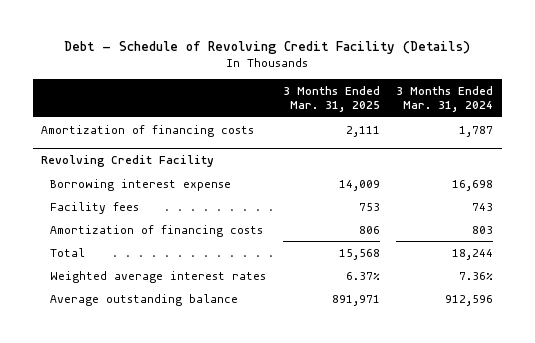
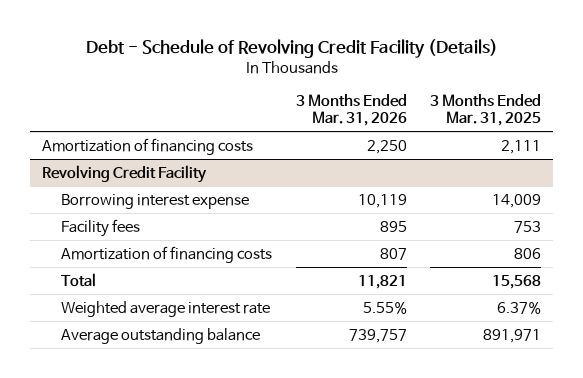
- | 3 Months Ended Mar. 31, 2025 | 3 Months Ended Mar. 31, 2024
+ | 3 Months Ended Mar. 31, 2026 | 3 Months Ended Mar. 31, 2025
@ Revolving Credit Facility
- Weighted average interest rates | 6.37% | 7.36%
+ Weighted average interest rate | 5.55% | 6.37%

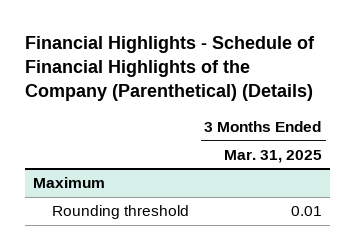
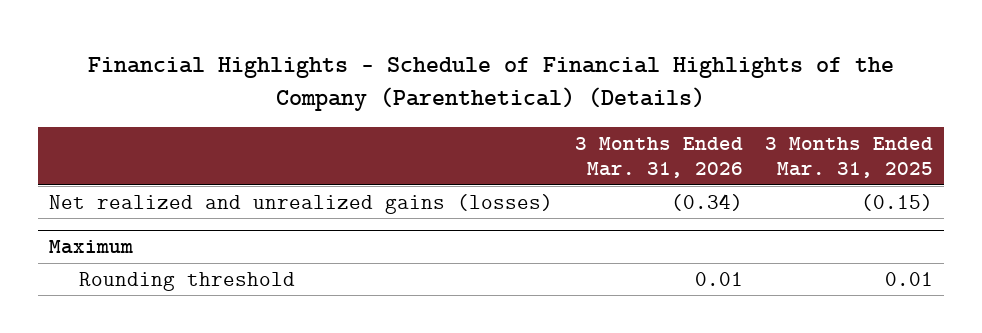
- | 3 Months Ended Mar. 31, 2025
+ | 3 Months Ended Mar. 31, 2026 | 3 Months Ended Mar. 31, 2025
+ Net realized and unrealized gains (losses) | (0.34) | (0.15)

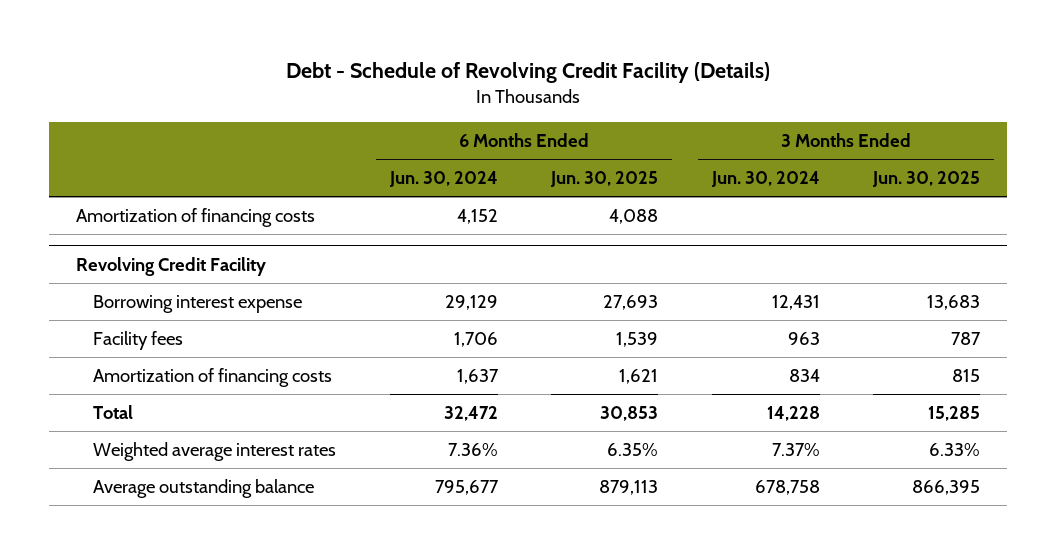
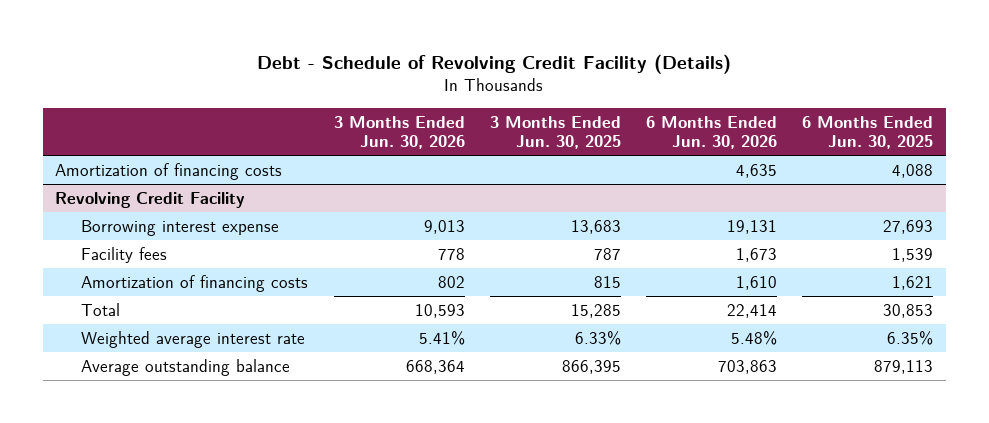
- | 6 Months Ended Jun. 30, 2024 | 6 Months Ended Jun. 30, 2025 | 3 Months Ended Jun. 30, 2024 | 3 Months Ended Jun. 30, 2025
+ | 3 Months Ended Jun. 30, 2026 | 3 Months Ended Jun. 30, 2025 | 6 Months Ended Jun. 30, 2026 | 6 Months Ended Jun. 30, 2025
@ Revolving Credit Facility
- Weighted average interest rates | 7.36% | 6.35% | 7.37% | 6.33%
+ Weighted average interest rate | 5.41% | 6.33% | 5.48% | 6.35%

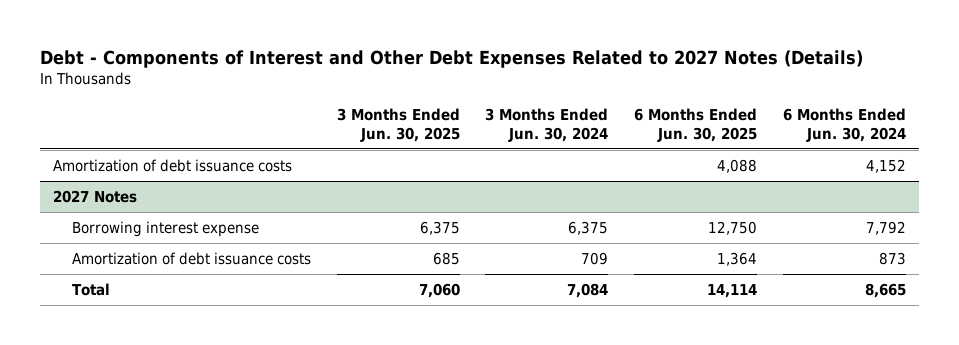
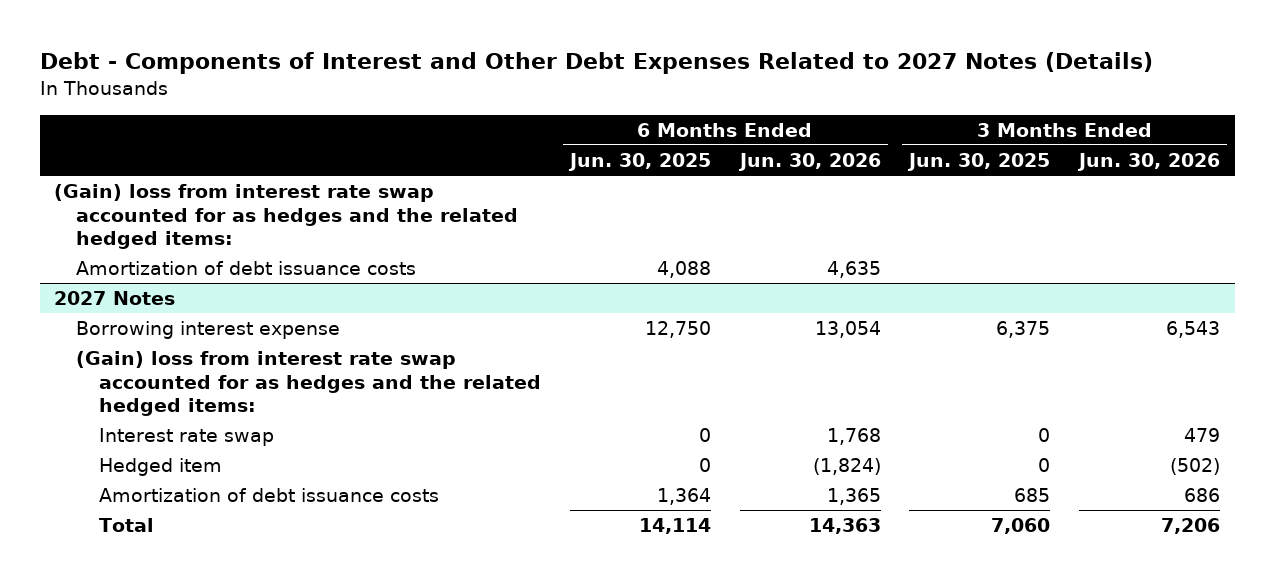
- | 3 Months Ended Jun. 30, 2025 | 3 Months Ended Jun. 30, 2024 | 6 Months Ended Jun. 30, 2025 | 6 Months Ended Jun. 30, 2024
+ | 6 Months Ended Jun. 30, 2025 | 6 Months Ended Jun. 30, 2026 | 3 Months Ended Jun. 30, 2025 | 3 Months Ended Jun. 30, 2026
+ (Gain) loss from interest rate swap accounted for as hedges and the related hedged items:
@ 2027 Notes
+ (Gain) loss from interest rate swap accounted for as hedges and the related hedged items:
+ Interest rate swap | 0 | 1,768 | 0 | 479
+ Hedged item | 0 | (1,824) | 0 | (502)

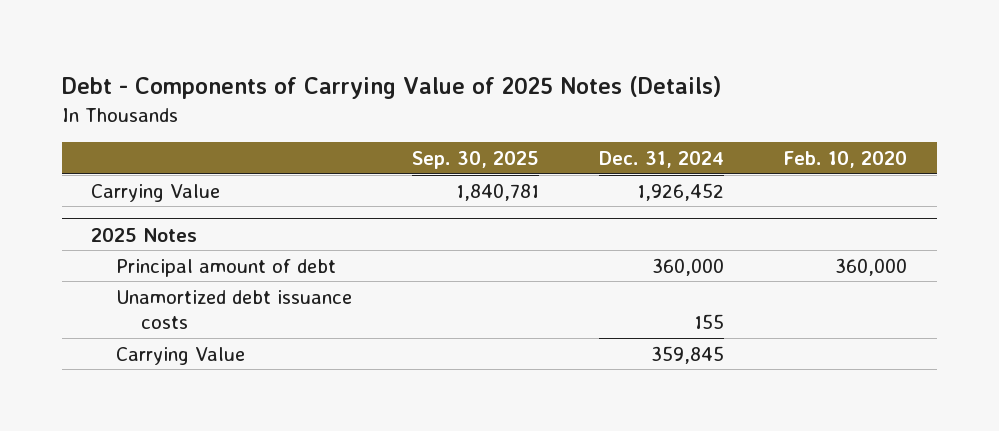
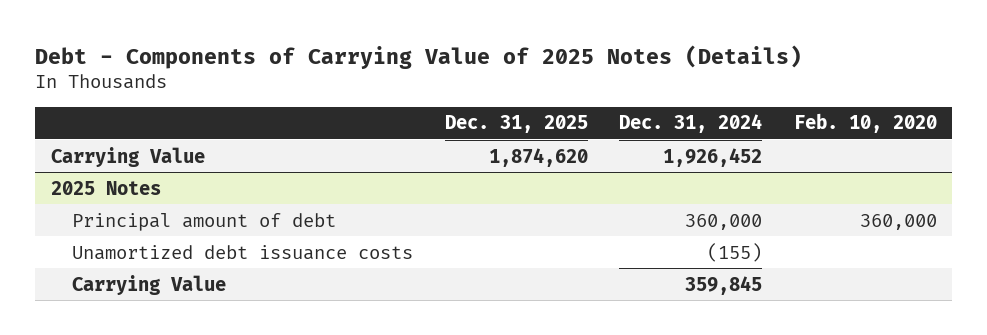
- | Sep. 30, 2025 | Dec. 31, 2024 | Feb. 10, 2020
+ | Dec. 31, 2025 | Dec. 31, 2024 | Feb. 10, 2020
@ 2025 Notes
- Unamortized debt issuance costs | | 155 |
+ Unamortized debt issuance costs | | (155) |

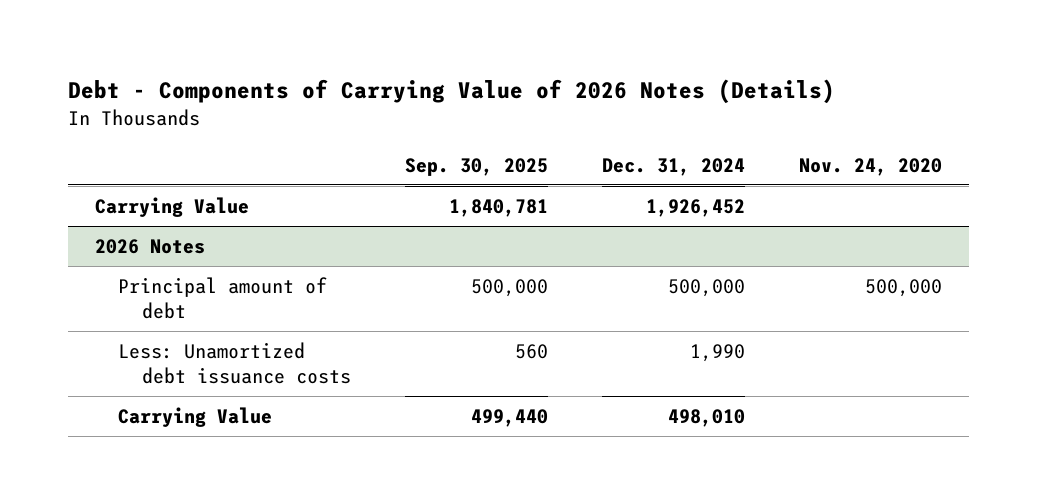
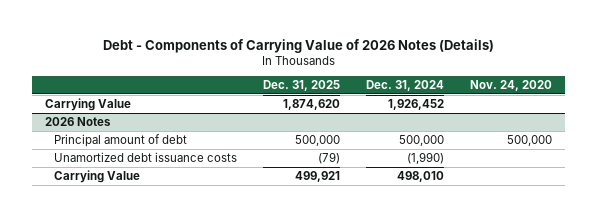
- | Sep. 30, 2025 | Dec. 31, 2024 | Nov. 24, 2020
+ | Dec. 31, 2025 | Dec. 31, 2024 | Nov. 24, 2020
@ 2026 Notes
- Less: Unamortized debt issuance costs | 560 | 1,990 |
+ Unamortized debt issuance costs | (79) | (1,990) |

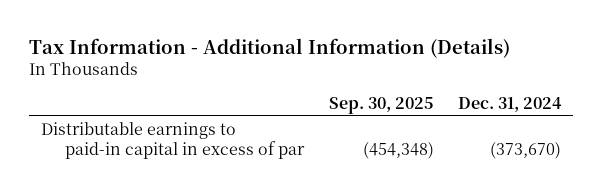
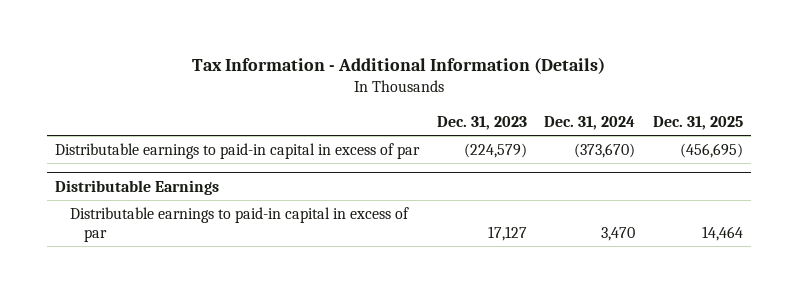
- | Sep. 30, 2025 | Dec. 31, 2024
+ | Dec. 31, 2023 | Dec. 31, 2024 | Dec. 31, 2025
+ Distributable Earnings
+ Distributable earnings to paid-in capital in excess of par | 17,127 | 3,470 | 14,464

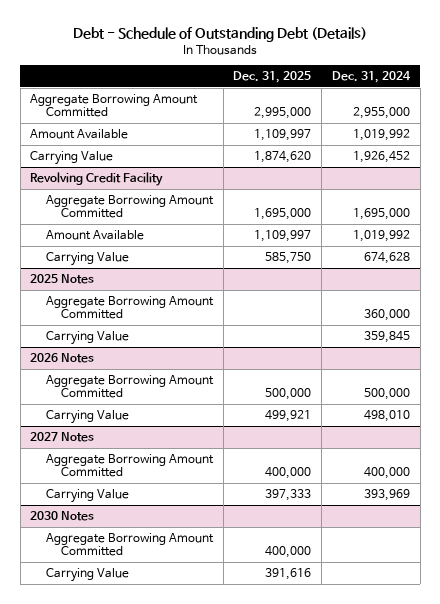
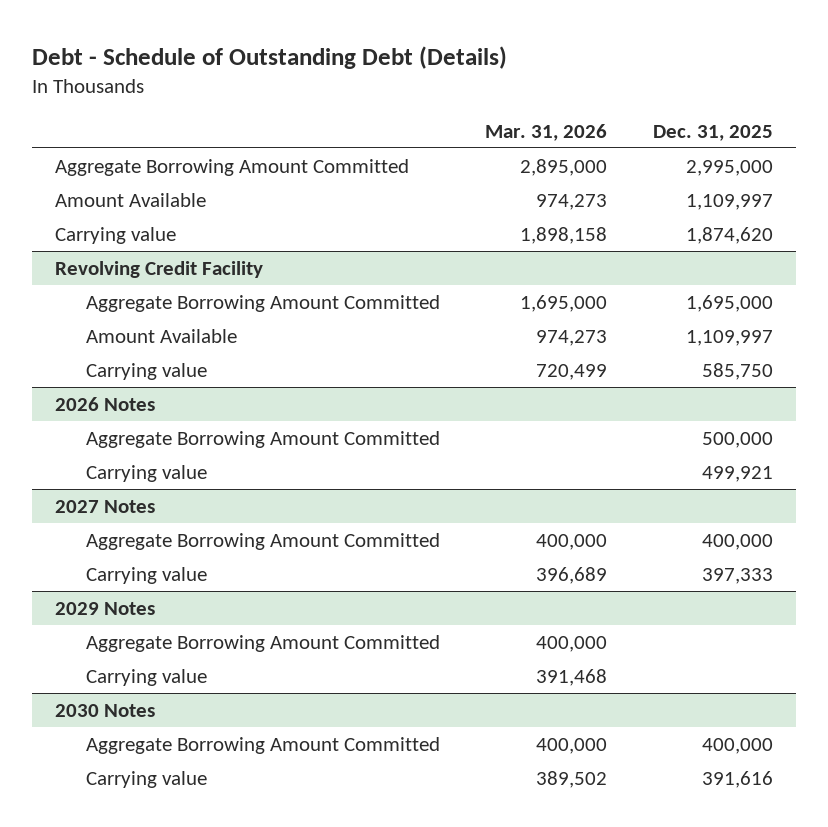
- | Dec. 31, 2025 | Dec. 31, 2024
+ | Mar. 31, 2026 | Dec. 31, 2025
- Carrying Value | 1,874,620 | 1,926,452
+ Carrying value | 1,898,158 | 1,874,620
@ Revolving Credit Facility
- Carrying Value | 585,750 | 674,628
- 2025 Notes
- Aggregate Borrowing Amount Committed | | 360,000
- Carrying Value | | 359,845
@ Revolving Credit Facility
+ Carrying value | 720,499 | 585,750
@ 2026 Notes
- Carrying Value | 499,921 | 498,010
+ Carrying value | | 499,921
@ 2027 Notes
- Carrying Value | 397,333 | 393,969
+ Carrying value | 396,689 | 397,333
+ 2029 Notes
+ Aggregate Borrowing Amount Committed | 400,000 |
+ Carrying value | 391,468 |
@ 2030 Notes
- Carrying Value | 391,616 |
+ Carrying value | 389,502 | 391,616

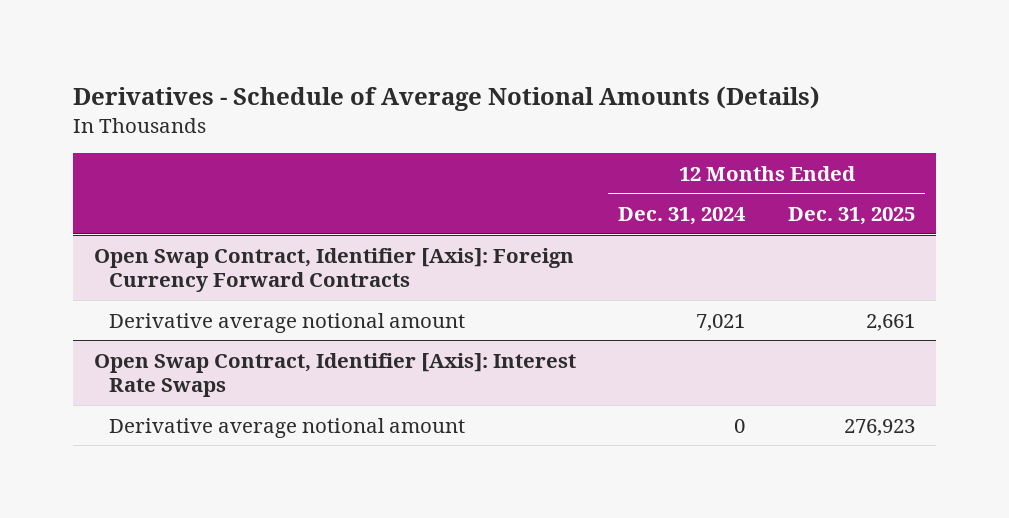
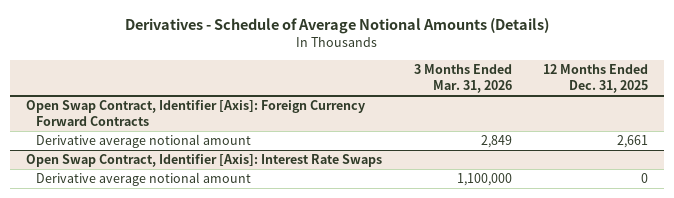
- | 12 Months Ended Dec. 31, 2024 | 12 Months Ended Dec. 31, 2025
+ | 3 Months Ended Mar. 31, 2026 | 12 Months Ended Dec. 31, 2025
@ Open Swap Contract, Identifier [Axis]: Interest Rate Swaps
- Derivative average notional amount | 0 | 276,923
+ Derivative average notional amount | 1,100,000 | 0

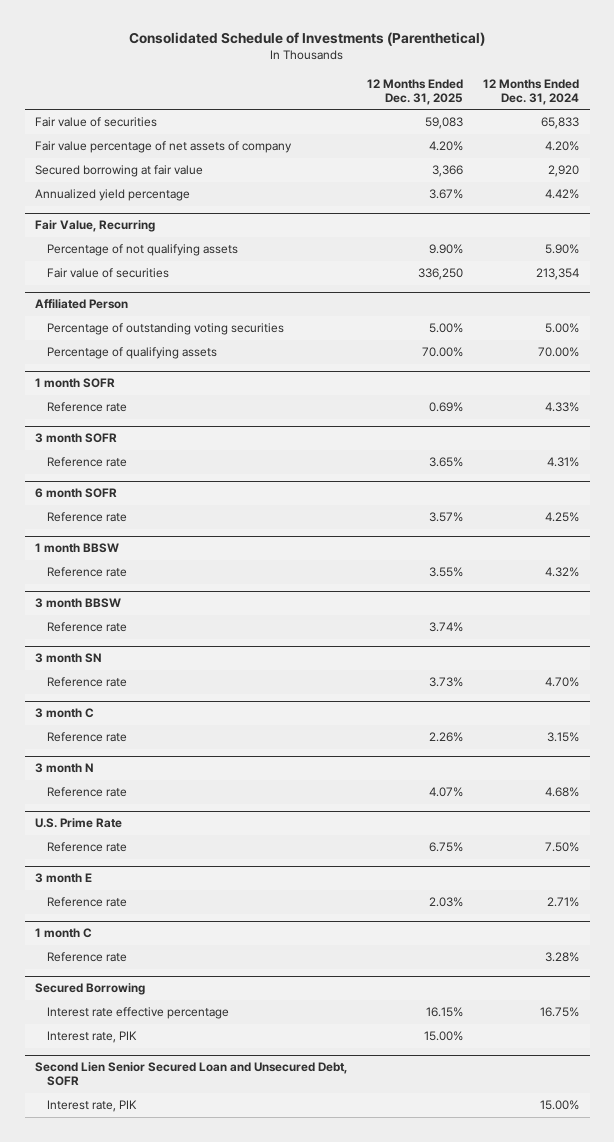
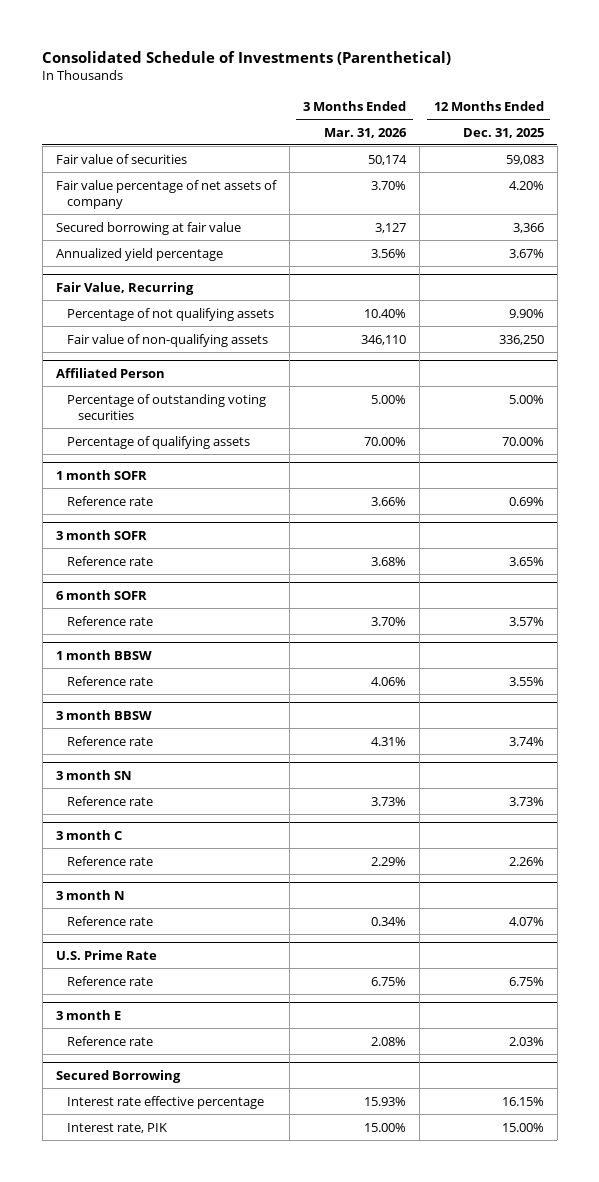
- | 12 Months Ended Dec. 31, 2025 | 12 Months Ended Dec. 31, 2024
+ | 3 Months Ended Mar. 31, 2026 | 12 Months Ended Dec. 31, 2025
@ Fair Value, Recurring
- Fair value of securities | 336,250 | 213,354
+ Fair value of non-qualifying assets | 346,110 | 336,250
- 1 month C
- Reference rate | | 3.28%
- Second Lien Senior Secured Loan and Unsecured Debt, SOFR
- Interest rate, PIK | | 15.00%

